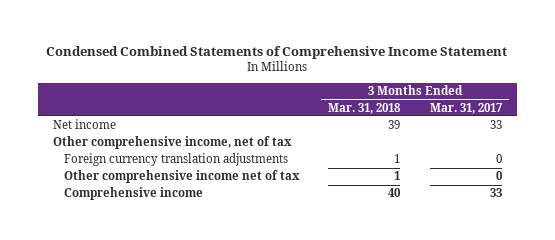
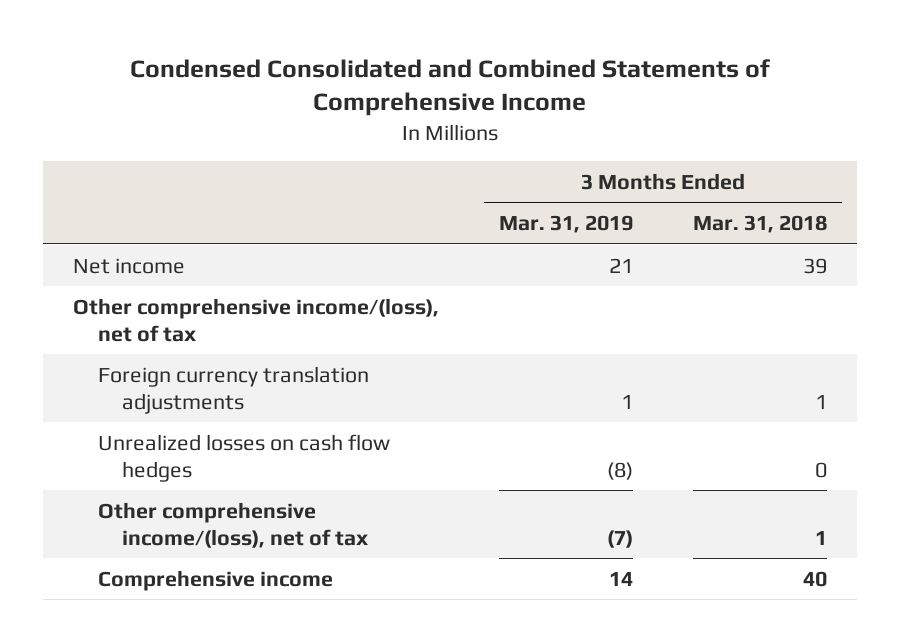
- Condensed Combined Statements of Comprehensive Income Statement
+ Condensed Consolidated and Combined Statements of Comprehensive Income
- | 3 Months Ended Mar. 31, 2018 | 3 Months Ended Mar. 31, 2017
+ | 3 Months Ended Mar. 31, 2019 | 3 Months Ended Mar. 31, 2018
- Other comprehensive income, net of tax
+ Other comprehensive income/(loss), net of tax
- Other comprehensive income net of tax | 1 | 0
+ Unrealized losses on cash flow hedges | (8) | 0
+ Other comprehensive income/(loss), net of tax | (7) | 1

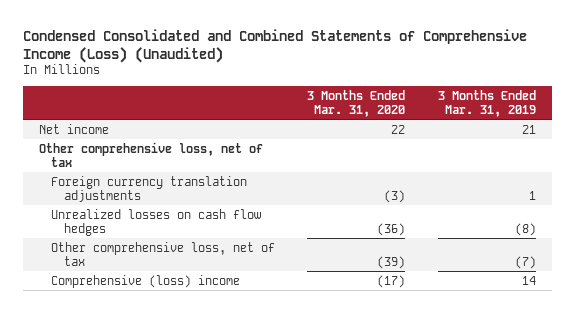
- Condensed Consolidated and Combined Statements of Comprehensive Income
+ Condensed Consolidated and Combined Statements of Comprehensive Income (Loss) (Unaudited)
- | 3 Months Ended Mar. 31, 2019 | 3 Months Ended Mar. 31, 2018
+ | 3 Months Ended Mar. 31, 2020 | 3 Months Ended Mar. 31, 2019
- Other comprehensive income/(loss), net of tax
+ Other comprehensive loss, net of tax
- Other comprehensive income/(loss), net of tax | (7) | 1
- Comprehensive income | 14 | 40
+ Other comprehensive loss, net of tax | (39) | (7)
+ Comprehensive (loss) income | (17) | 14

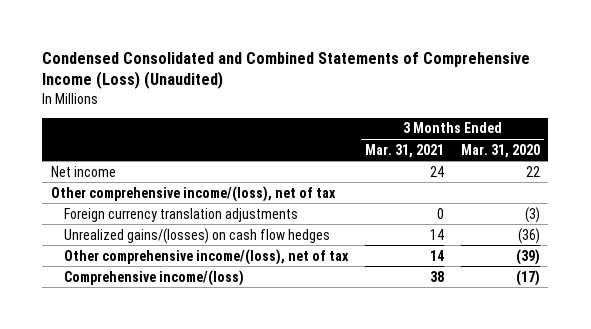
- | 3 Months Ended Mar. 31, 2020 | 3 Months Ended Mar. 31, 2019
+ | 3 Months Ended Mar. 31, 2021 | 3 Months Ended Mar. 31, 2020
- Other comprehensive loss, net of tax
+ Other comprehensive income/(loss), net of tax
- Unrealized losses on cash flow hedges | (36) | (8)
- Other comprehensive loss, net of tax | (39) | (7)
- Comprehensive (loss) income | (17) | 14
+ Unrealized gains/(losses) on cash flow hedges | 14 | (36)
+ Other comprehensive income/(loss), net of tax | 14 | (39)
+ Comprehensive income/(loss) | 38 | (17)

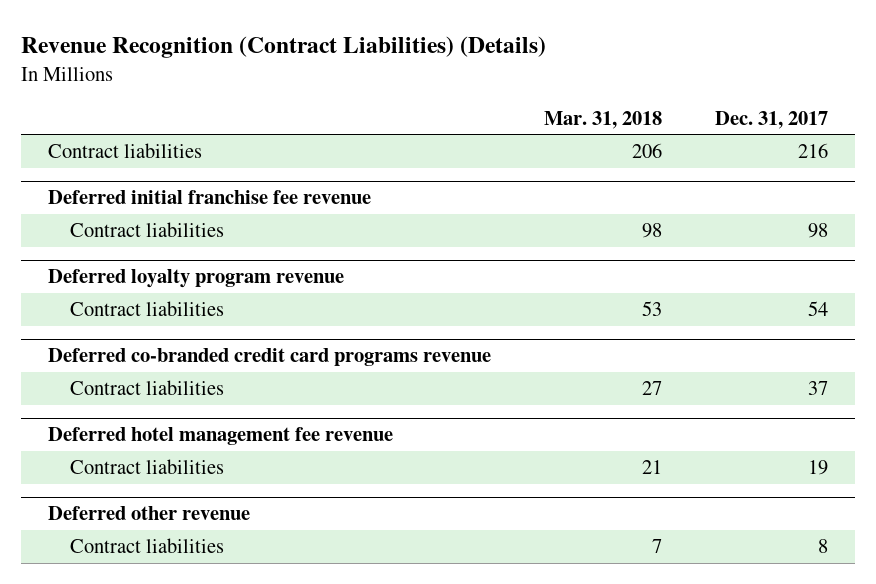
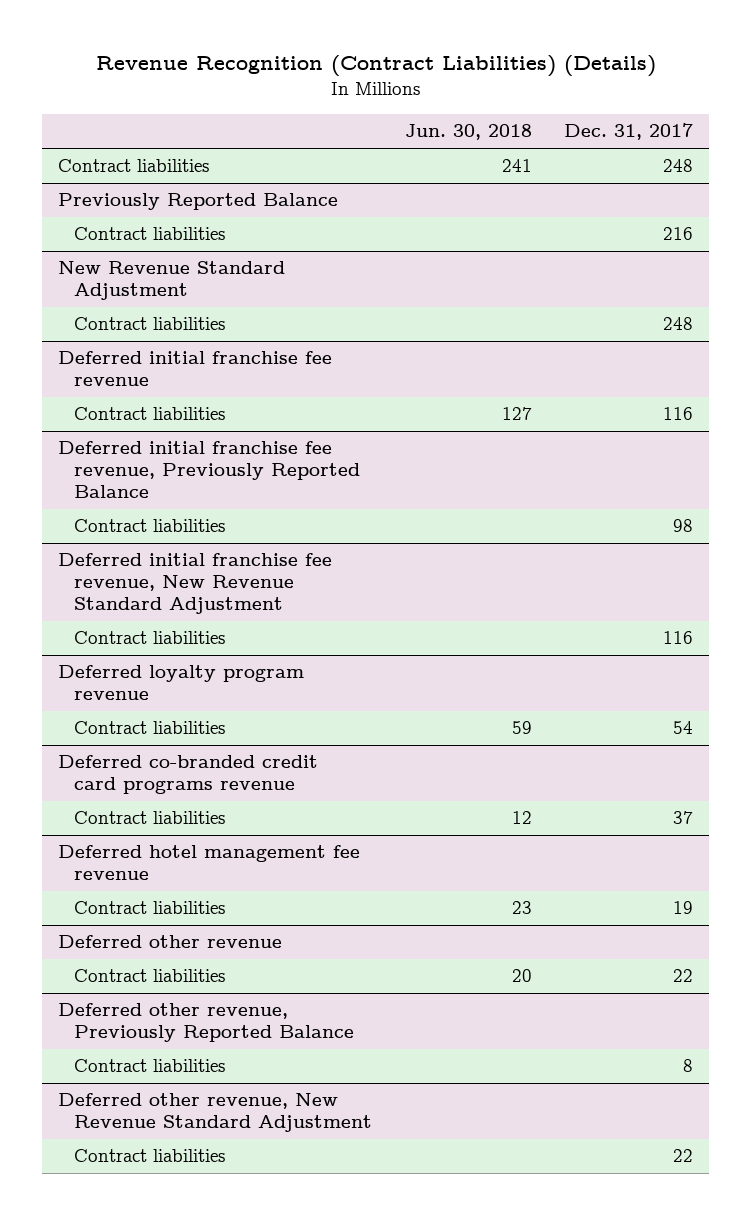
- | Mar. 31, 2018 | Dec. 31, 2017
+ | Jun. 30, 2018 | Dec. 31, 2017
+ Contract liabilities | 241 | 248
+ Previously Reported Balance
+ New Revenue Standard Adjustment
+ Contract liabilities | | 248
@ Deferred initial franchise fee revenue
+ Contract liabilities | 127 | 116
+ Deferred initial franchise fee revenue, Previously Reported Balance
+ Deferred initial franchise fee revenue, New Revenue Standard Adjustment
+ Contract liabilities | | 116
@ Deferred other revenue
+ Contract liabilities | 20 | 22
+ Deferred other revenue, Previously Reported Balance
+ Deferred other revenue, New Revenue Standard Adjustment
+ Contract liabilities | | 22

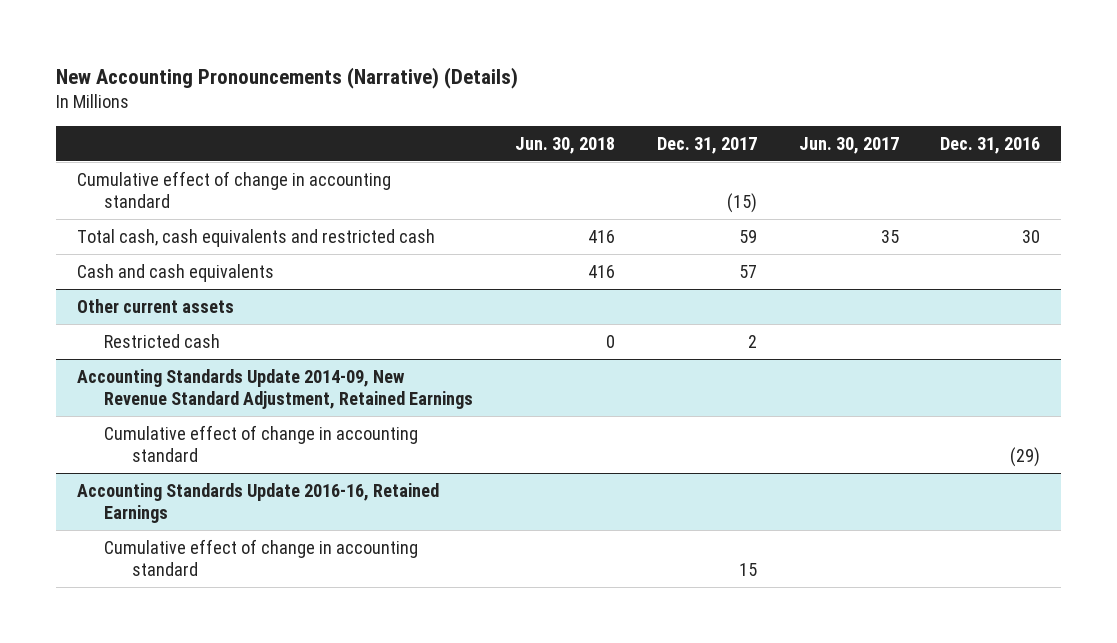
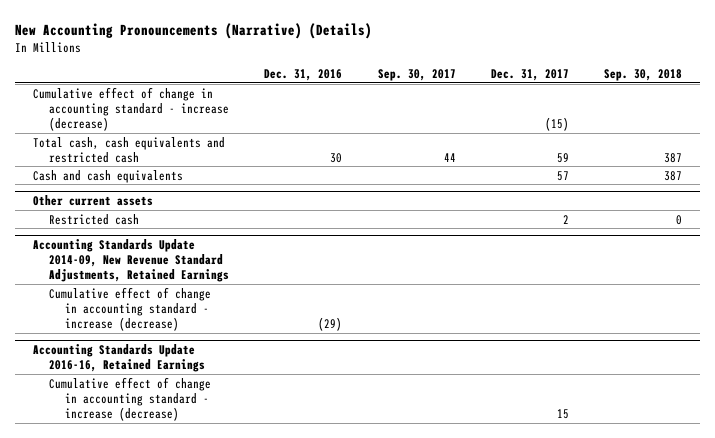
- | Jun. 30, 2018 | Dec. 31, 2017 | Jun. 30, 2017 | Dec. 31, 2016
+ | Dec. 31, 2016 | Sep. 30, 2017 | Dec. 31, 2017 | Sep. 30, 2018
- Cumulative effect of change in accounting standard | | (15) | |
+ Cumulative effect of change in accounting standard - increase (decrease) | | | (15) |
- Accounting Standards Update 2014-09, New Revenue Standard Adjustment, Retained Earnings
- Cumulative effect of change in accounting standard | | | | (29)
+ Accounting Standards Update 2014-09, New Revenue Standard Adjustments, Retained Earnings
+ Cumulative effect of change in accounting standard - increase (decrease) | (29) | | |
@ Accounting Standards Update 2016-16, Retained Earnings
- Cumulative effect of change in accounting standard | | 15 | |
+ Cumulative effect of change in accounting standard - increase (decrease) | | | 15 |

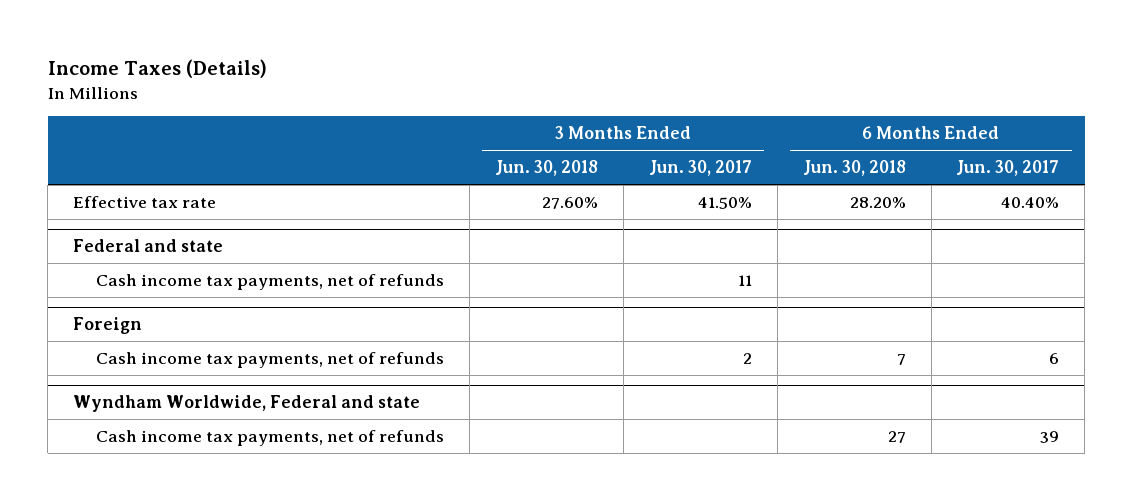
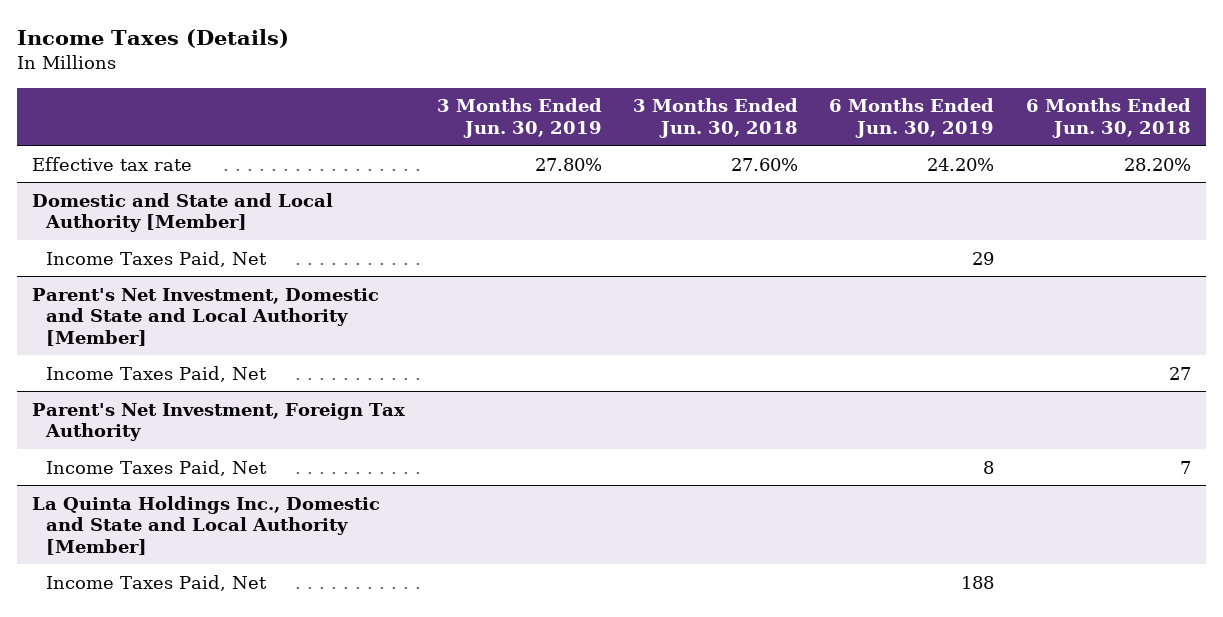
- | 3 Months Ended Jun. 30, 2018 | 3 Months Ended Jun. 30, 2017 | 6 Months Ended Jun. 30, 2018 | 6 Months Ended Jun. 30, 2017
+ | 3 Months Ended Jun. 30, 2019 | 3 Months Ended Jun. 30, 2018 | 6 Months Ended Jun. 30, 2019 | 6 Months Ended Jun. 30, 2018
- Federal and state
- Cash income tax payments, net of refunds | | 11 | |
- Foreign
- Cash income tax payments, net of refunds | | 2 | 7 | 6
- Wyndham Worldwide, Federal and state
- Cash income tax payments, net of refunds | | | 27 | 39
+ Domestic and State and Local Authority [Member]
+ Income Taxes Paid, Net | | | 29 |
+ Parent's Net Investment, Domestic and State and Local Authority [Member]
+ Income Taxes Paid, Net | | | | 27
+ Parent's Net Investment, Foreign Tax Authority
+ Income Taxes Paid, Net | | | 8 | 7
+ La Quinta Holdings Inc., Domestic and State and Local Authority [Member]
+ Income Taxes Paid, Net | | | 188 |

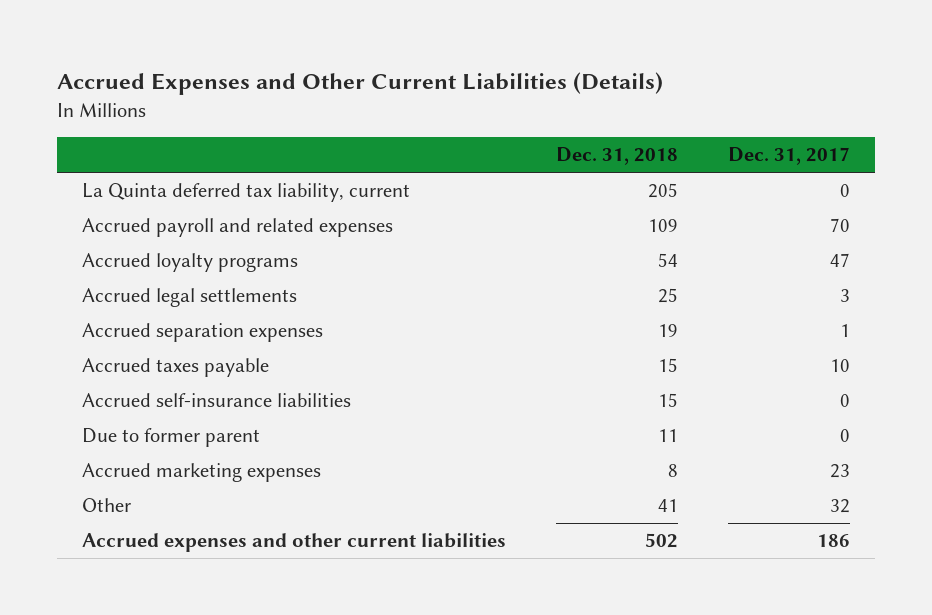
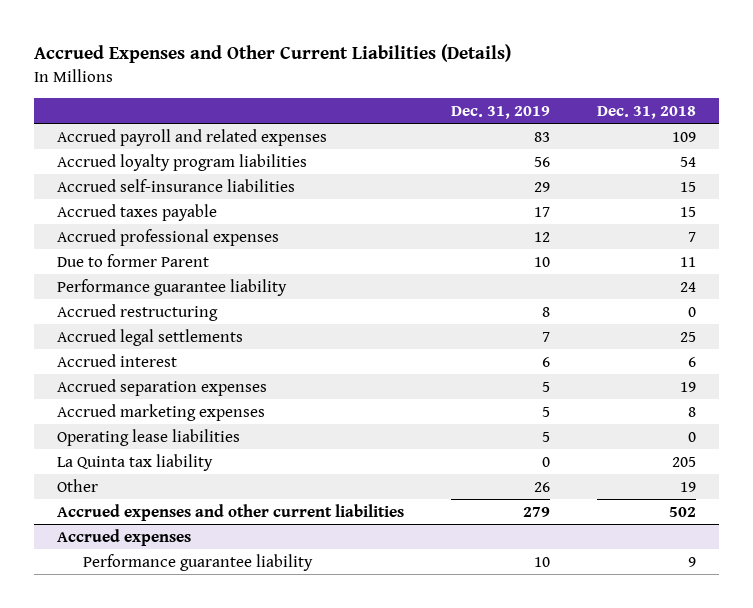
- | Dec. 31, 2018 | Dec. 31, 2017
+ | Dec. 31, 2019 | Dec. 31, 2018
- La Quinta deferred tax liability, current | 205 | 0
- Accrued loyalty programs | 54 | 47
+ Accrued loyalty program liabilities | 56 | 54
moved up: Accrued self-insurance liabilities | 29 | 15
moved up: Accrued taxes payable | 17 | 15
+ Accrued professional expenses | 12 | 7
+ Due to former Parent | 10 | 11
+ Performance guarantee liability | | 24
+ Accrued restructuring | 8 | 0
+ Accrued interest | 6 | 6
- Due to former parent | 11 | 0
- Other | 41 | 32
+ Operating lease liabilities | 5 | 0
+ La Quinta tax liability | 0 | 205
+ Other | 26 | 19
+ Accrued expenses
+ Performance guarantee liability | 10 | 9

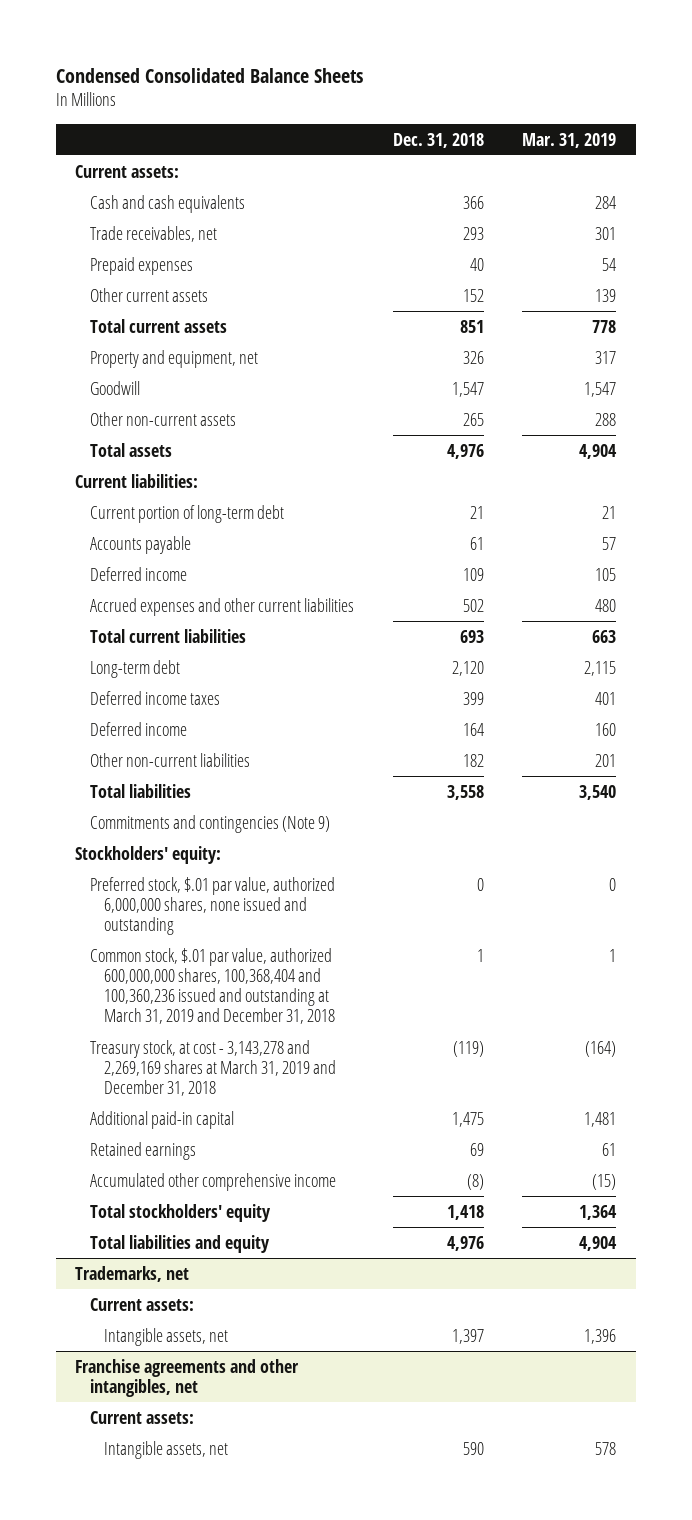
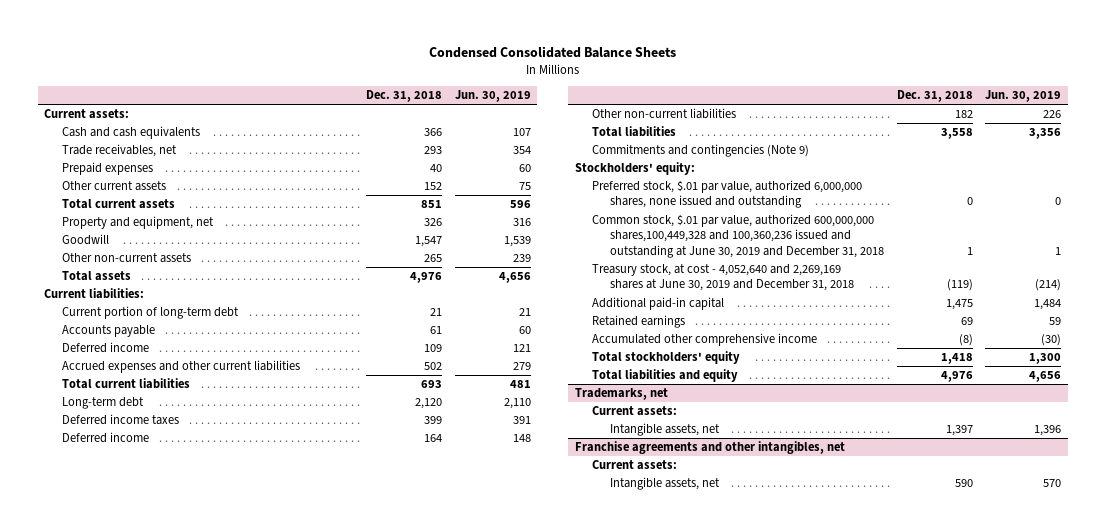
- | Dec. 31, 2018 | Mar. 31, 2019
+ | Dec. 31, 2018 | Jun. 30, 2019
- Common stock, $.01 par value, authorized 600,000,000 shares, 100,368,404 and 100,360,236 issued and outstanding at March 31, 2019 and December 31, 2018 | 1 | 1
- Treasury stock, at cost - 3,143,278 and 2,269,169 shares at March 31, 2019 and December 31, 2018 | (119) | (164)
+ Common stock, $.01 par value, authorized 600,000,000 shares,100,449,328 and 100,360,236 issued and outstanding at June 30, 2019 and December 31, 2018 | 1 | 1
+ Treasury stock, at cost - 4,052,640 and 2,269,169 shares at June 30, 2019 and December 31, 2018 | (119) | (214)

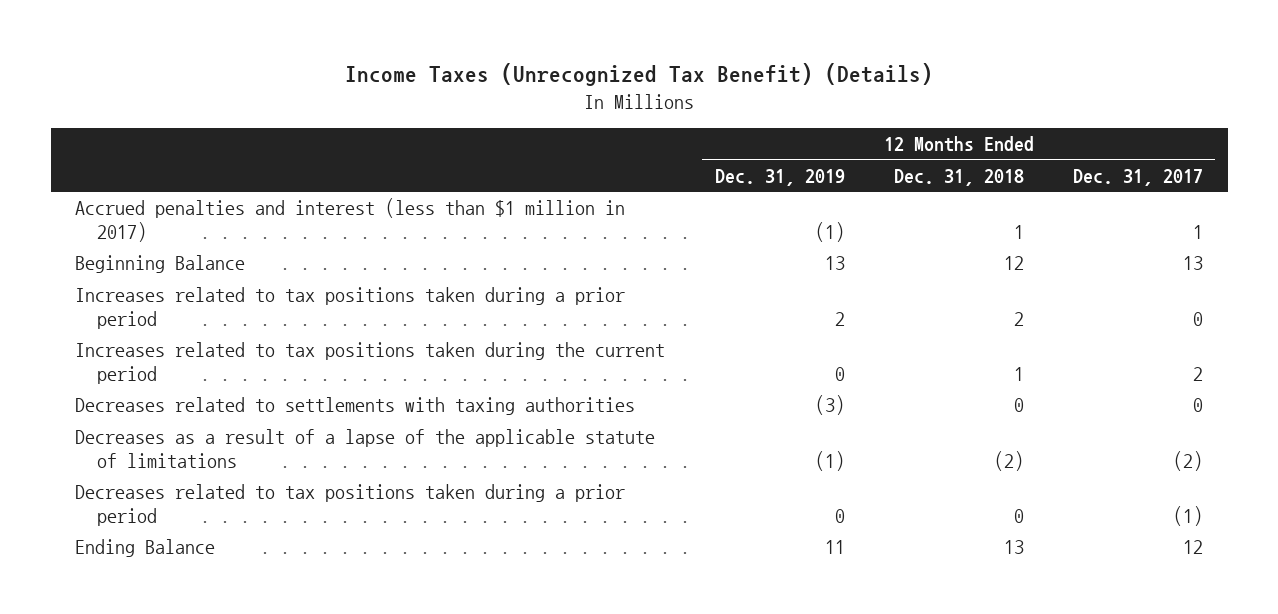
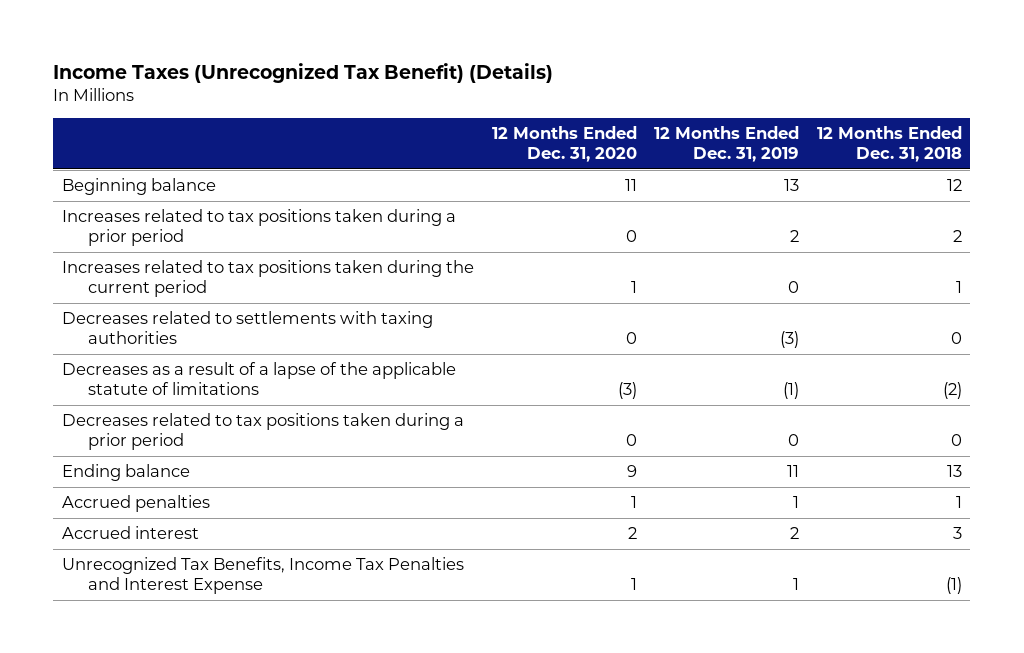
- | 12 Months Ended Dec. 31, 2019 | 12 Months Ended Dec. 31, 2018 | 12 Months Ended Dec. 31, 2017
+ | 12 Months Ended Dec. 31, 2020 | 12 Months Ended Dec. 31, 2019 | 12 Months Ended Dec. 31, 2018
- Accrued penalties and interest (less than $1 million in 2017) | (1) | 1 | 1
- Beginning Balance | 13 | 12 | 13
+ Beginning balance | 11 | 13 | 12
- Ending Balance | 11 | 13 | 12
+ Ending balance | 9 | 11 | 13
+ Accrued penalties | 1 | 1 | 1
+ Accrued interest | 2 | 2 | 3
+ Unrecognized Tax Benefits, Income Tax Penalties and Interest Expense | 1 | 1 | (1)

